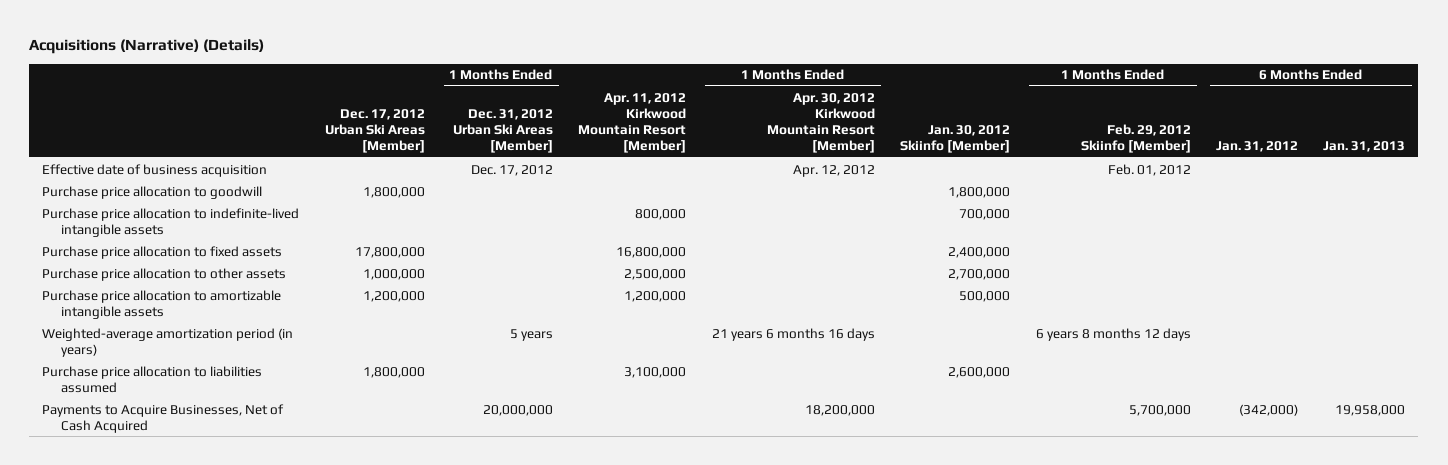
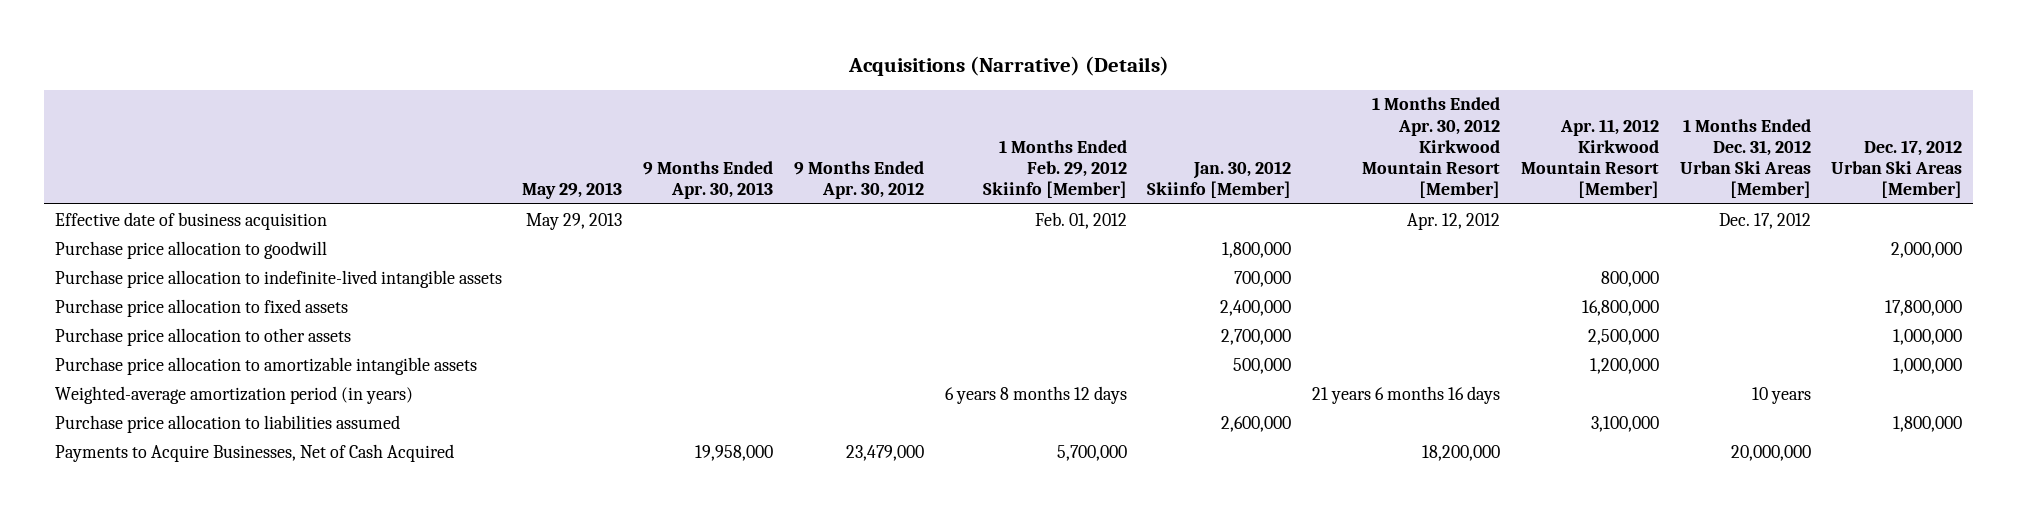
- | Dec. 17, 2012 Urban Ski Areas [Member] | 1 Months Ended Dec. 31, 2012 Urban Ski Areas [Member] | Apr. 11, 2012 Kirkwood Mountain Resort [Member] | 1 Months Ended Apr. 30, 2012 Kirkwood Mountain Resort [Member] | Jan. 30, 2012 Skiinfo [Member] | 1 Months Ended Feb. 29, 2012 Skiinfo [Member] | 6 Months Ended Jan. 31, 2012 | 6 Months Ended Jan. 31, 2013
+ | May 29, 2013 | 9 Months Ended Apr. 30, 2013 | 9 Months Ended Apr. 30, 2012 | 1 Months Ended Feb. 29, 2012 Skiinfo [Member] | Jan. 30, 2012 Skiinfo [Member] | 1 Months Ended Apr. 30, 2012 Kirkwood Mountain Resort [Member] | Apr. 11, 2012 Kirkwood Mountain Resort [Member] | 1 Months Ended Dec. 31, 2012 Urban Ski Areas [Member] | Dec. 17, 2012 Urban Ski Areas [Member]
- Purchase price allocation to goodwill | 1,800,000 | | | | 1,800,000 | | |
+ Purchase price allocation to goodwill | | | | | 1,800,000 | | | | 2,000,000
- Purchase price allocation to amortizable intangible assets | 1,200,000 | | 1,200,000 | | 500,000 | | |
- Weighted-average amortization period (in years) | | 5 years | | 21 years 6 months 16 days | | 6 years 8 months 12 days | |
+ Purchase price allocation to amortizable intangible assets | | | | | 500,000 | | 1,200,000 | | 1,000,000
+ Weighted-average amortization period (in years) | | | | 6 years 8 months 12 days | | 21 years 6 months 16 days | | 10 years |

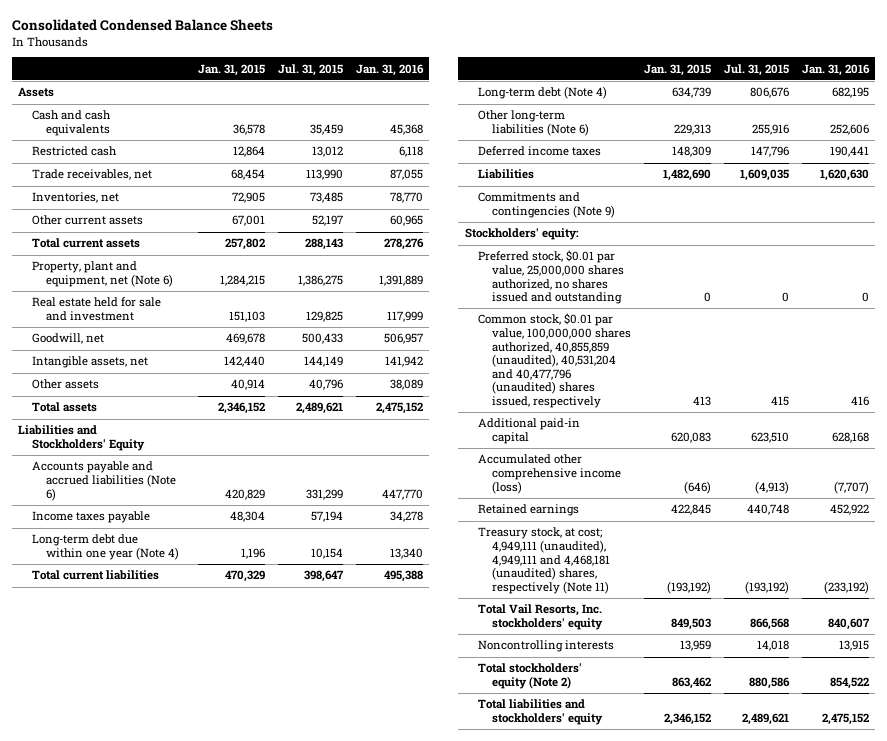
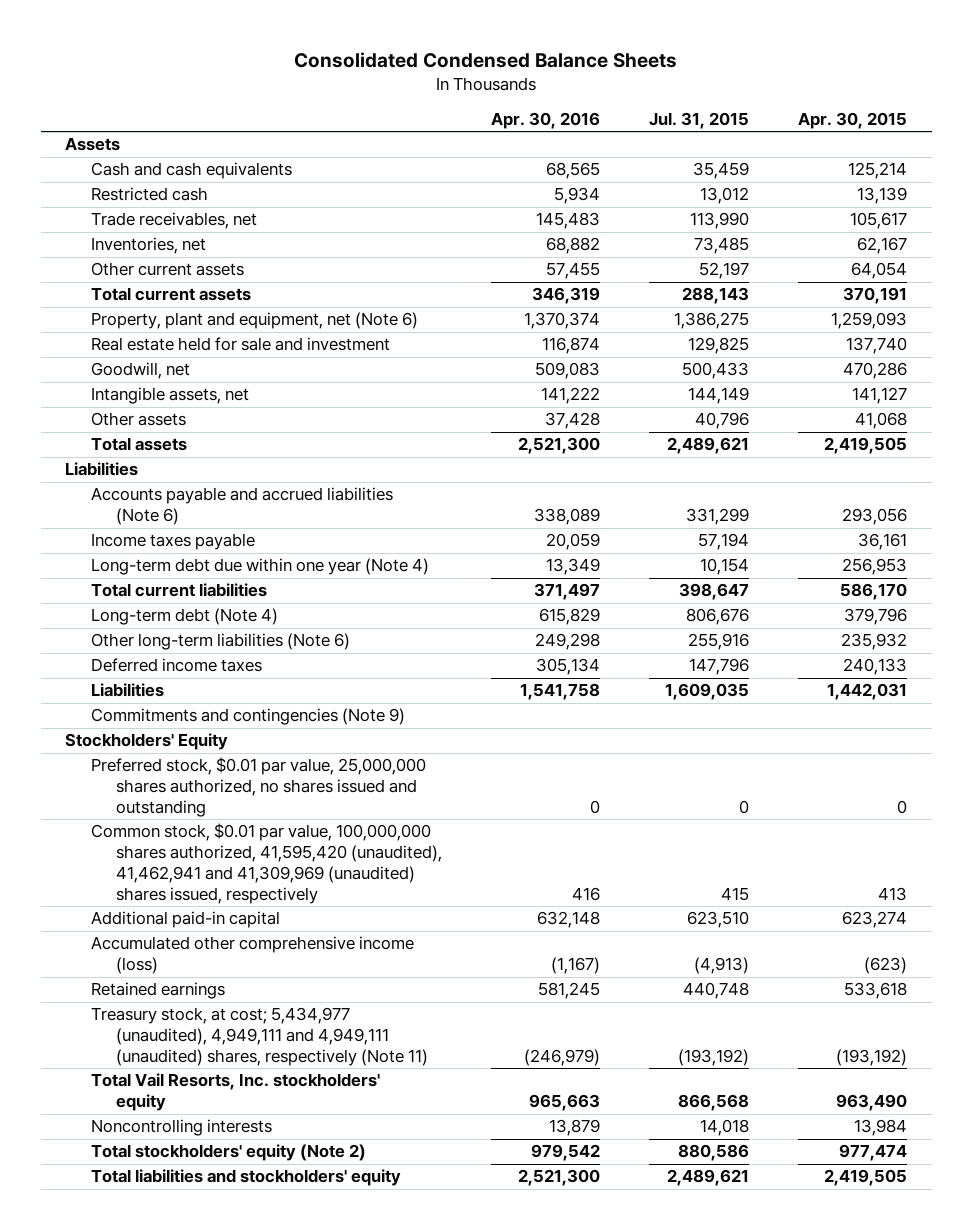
- | Jan. 31, 2015 | Jul. 31, 2015 | Jan. 31, 2016
+ | Apr. 30, 2016 | Jul. 31, 2015 | Apr. 30, 2015
- Liabilities and Stockholders' Equity
+ Liabilities
- Stockholders' equity:
+ Stockholders' Equity
- Common stock, $0.01 par value, 100,000,000 shares authorized, 40,855,859 (unaudited), 40,531,204 and 40,477,796 (unaudited) shares issued, respectively | 413 | 415 | 416
+ Common stock, $0.01 par value, 100,000,000 shares authorized, 41,595,420 (unaudited), 41,462,941 and 41,309,969 (unaudited) shares issued, respectively | 416 | 415 | 413
- Treasury stock, at cost; 4,949,111 (unaudited), 4,949,111 and 4,468,181 (unaudited) shares, respectively (Note 11) | (193,192) | (193,192) | (233,192)
+ Treasury stock, at cost; 5,434,977 (unaudited), 4,949,111 and 4,949,111 (unaudited) shares, respectively (Note 11) | (246,979) | (193,192) | (193,192)

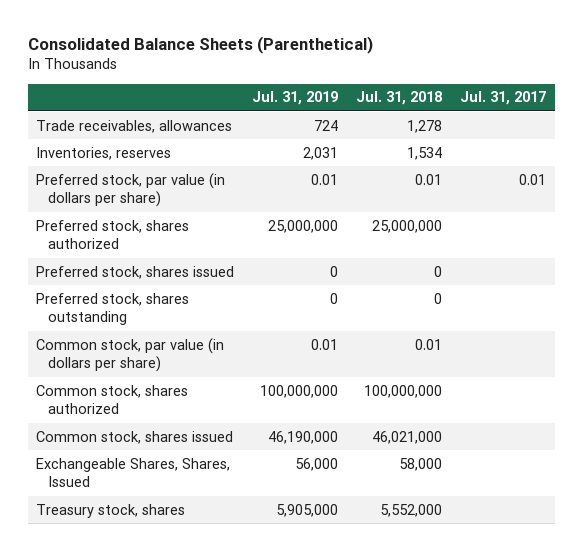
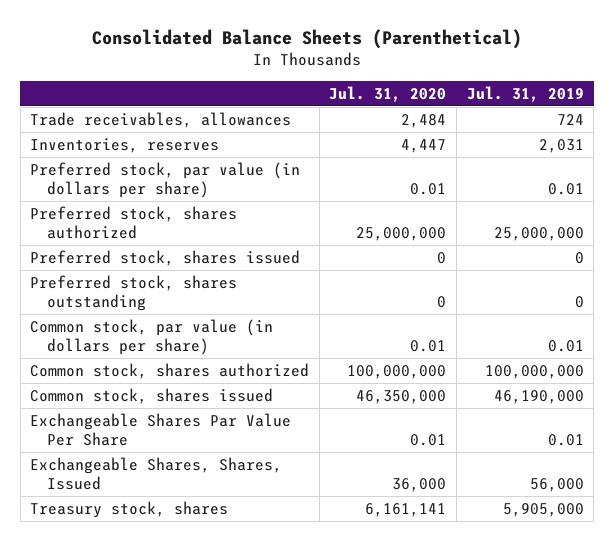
- | Jul. 31, 2019 | Jul. 31, 2018 | Jul. 31, 2017
+ | Jul. 31, 2020 | Jul. 31, 2019
+ Exchangeable Shares Par Value Per Share | 0.01 | 0.01

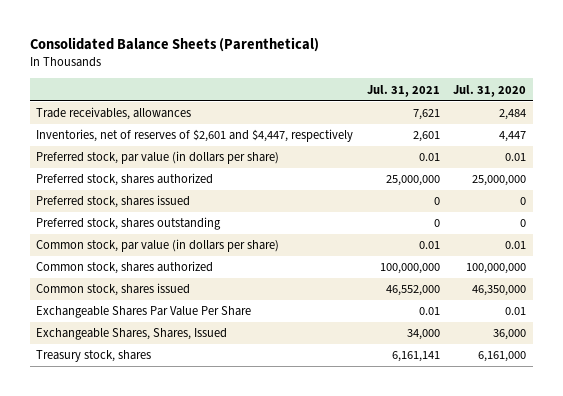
- | Jul. 31, 2020 | Jul. 31, 2019
+ | Jul. 31, 2021 | Jul. 31, 2020
- Inventories, reserves | 4,447 | 2,031
+ Inventories, net of reserves of $2,601 and $4,447, respectively | 2,601 | 4,447
- Treasury stock, shares | 6,161,141 | 5,905,000
+ Treasury stock, shares | 6,161,141 | 6,161,000

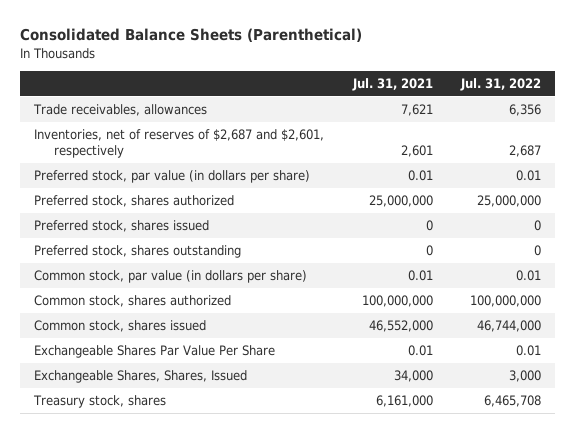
- | Jul. 31, 2021 | Jul. 31, 2020
+ | Jul. 31, 2021 | Jul. 31, 2022
- Inventories, net of reserves of $2,601 and $4,447, respectively | 2,601 | 4,447
+ Inventories, net of reserves of $2,687 and $2,601, respectively | 2,601 | 2,687
- Treasury stock, shares | 6,161,141 | 6,161,000
+ Treasury stock, shares | 6,161,000 | 6,465,708

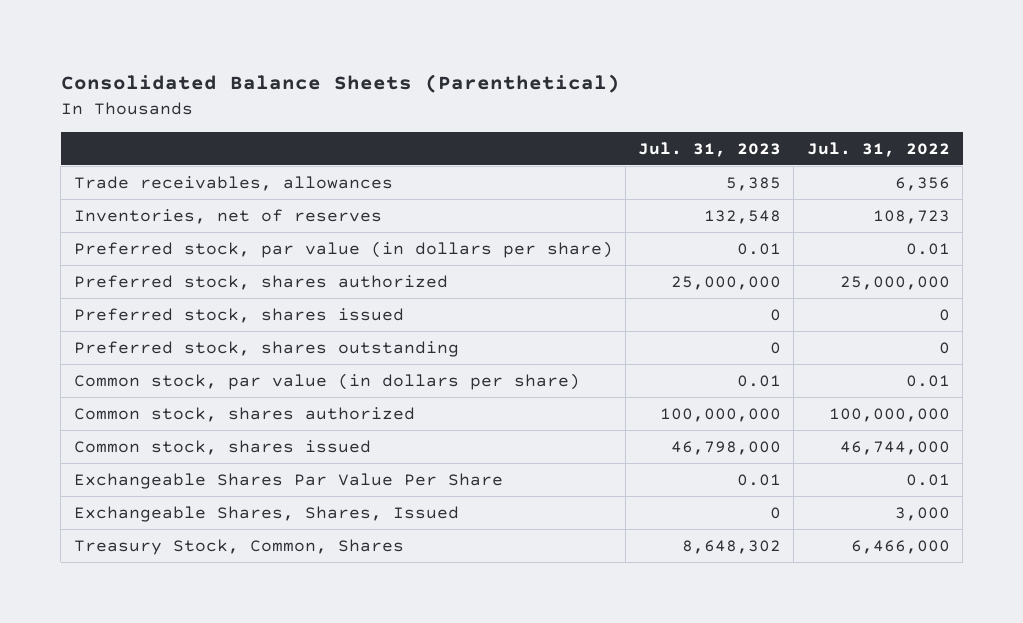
- | Jul. 31, 2021 | Jul. 31, 2022
+ | Jul. 31, 2023 | Jul. 31, 2022
- Inventories, net of reserves of $2,687 and $2,601, respectively | 2,601 | 2,687
+ Inventories, net of reserves | 132,548 | 108,723
- Treasury stock, shares | 6,161,000 | 6,465,708
+ Treasury Stock, Common, Shares | 8,648,302 | 6,466,000

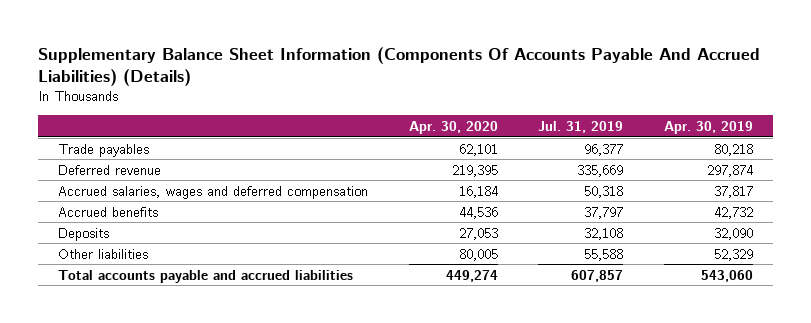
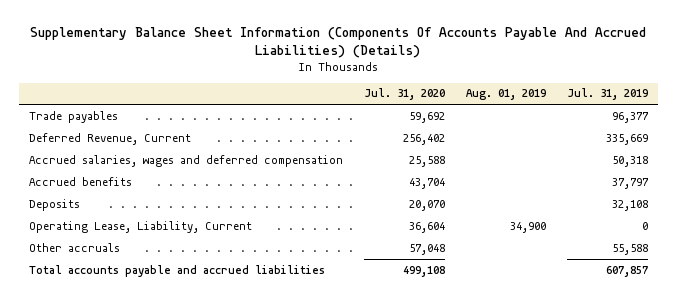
- | Apr. 30, 2020 | Jul. 31, 2019 | Apr. 30, 2019
+ | Jul. 31, 2020 | Aug. 01, 2019 | Jul. 31, 2019
- Deferred revenue | 219,395 | 335,669 | 297,874
+ Deferred Revenue, Current | 256,402 | | 335,669
- Other liabilities | 80,005 | 55,588 | 52,329
+ Operating Lease, Liability, Current | 36,604 | 34,900 | 0
+ Other accruals | 57,048 | | 55,588

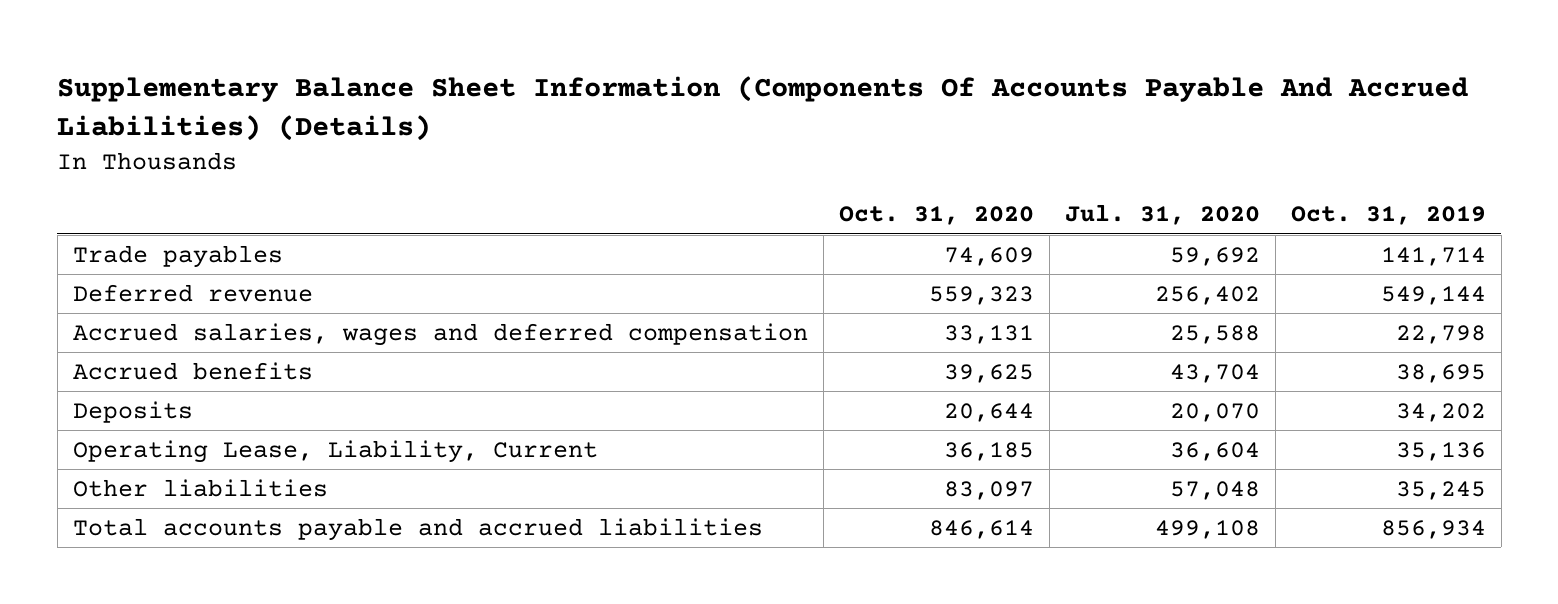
- | Jul. 31, 2020 | Aug. 01, 2019 | Jul. 31, 2019
+ | Oct. 31, 2020 | Jul. 31, 2020 | Oct. 31, 2019
- Deferred Revenue, Current | 256,402 | | 335,669
+ Deferred revenue | 559,323 | 256,402 | 549,144
- Other accruals | 57,048 | | 55,588
+ Other liabilities | 83,097 | 57,048 | 35,245

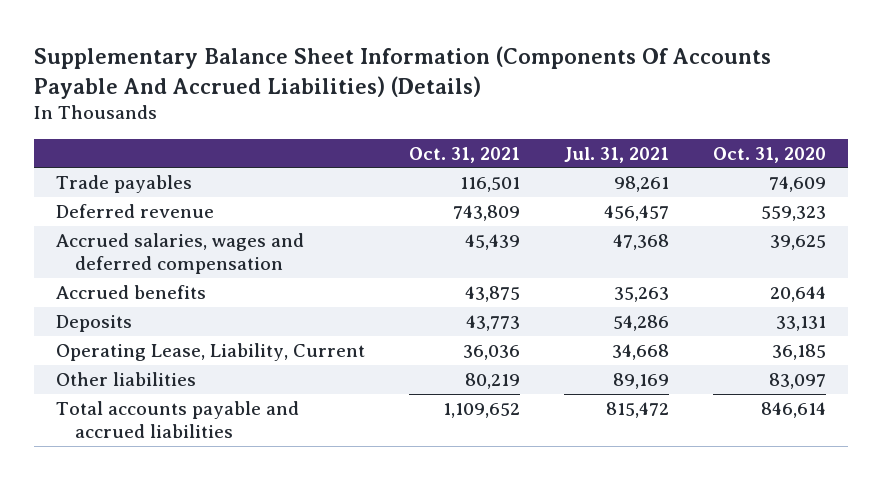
- | Oct. 31, 2020 | Jul. 31, 2020 | Oct. 31, 2019
+ | Oct. 31, 2021 | Jul. 31, 2021 | Oct. 31, 2020
- Accrued salaries, wages and deferred compensation | 33,131 | 25,588 | 22,798
- Accrued benefits | 39,625 | 43,704 | 38,695
- Deposits | 20,644 | 20,070 | 34,202
+ Accrued salaries, wages and deferred compensation | 45,439 | 47,368 | 39,625
+ Accrued benefits | 43,875 | 35,263 | 20,644
+ Deposits | 43,773 | 54,286 | 33,131

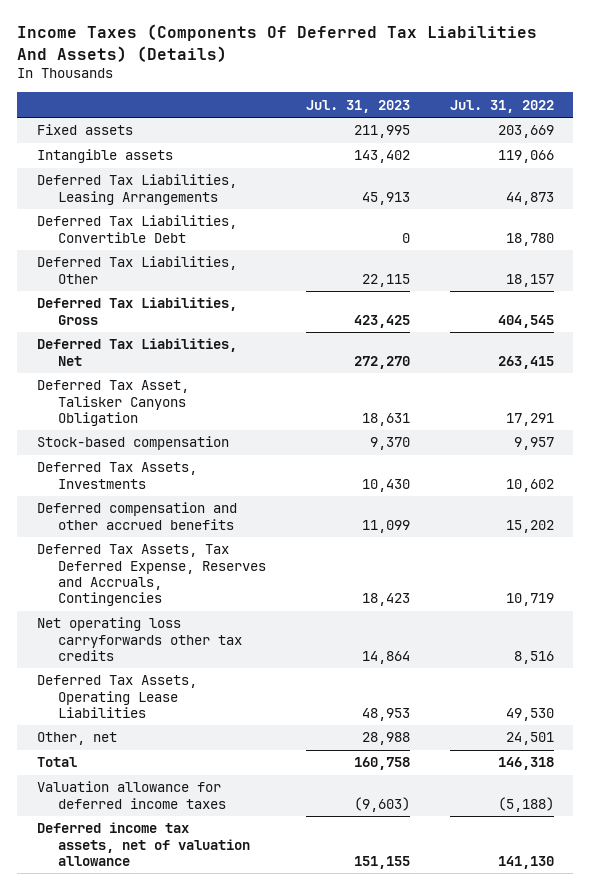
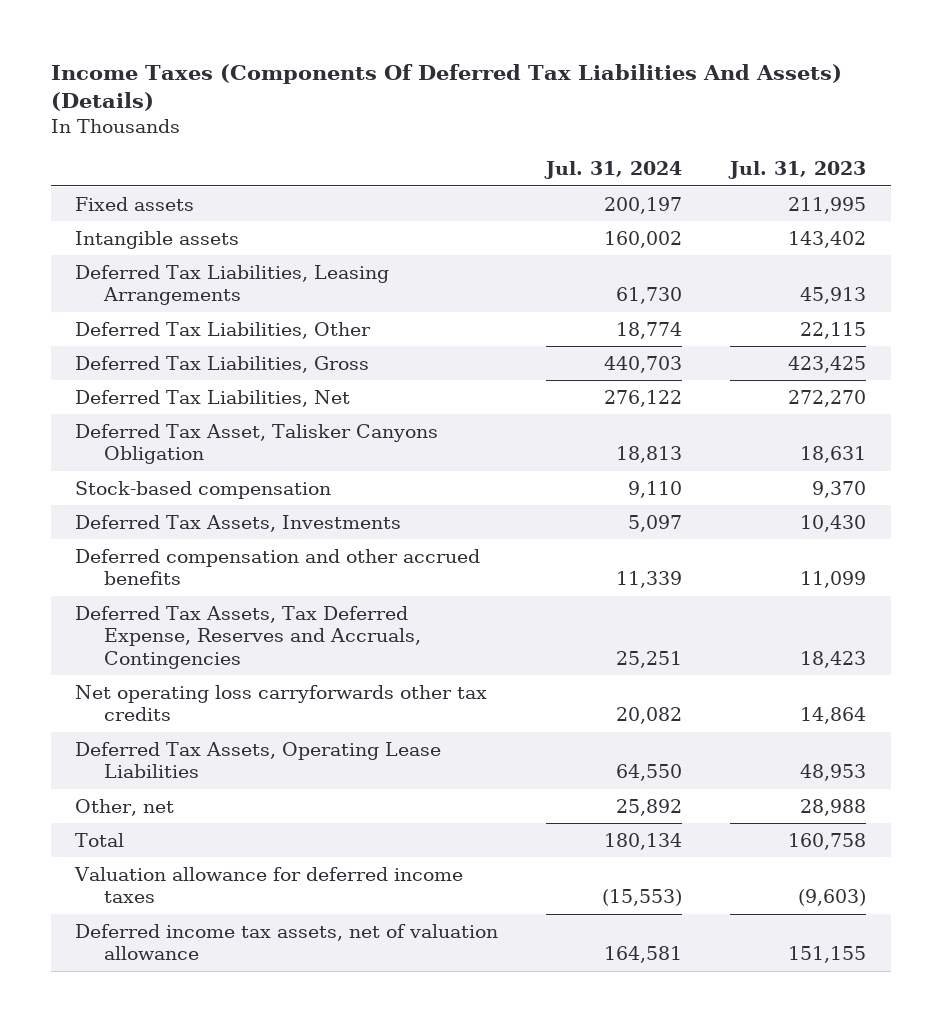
- | Jul. 31, 2023 | Jul. 31, 2022
+ | Jul. 31, 2024 | Jul. 31, 2023
- Deferred Tax Liabilities, Convertible Debt | 0 | 18,780

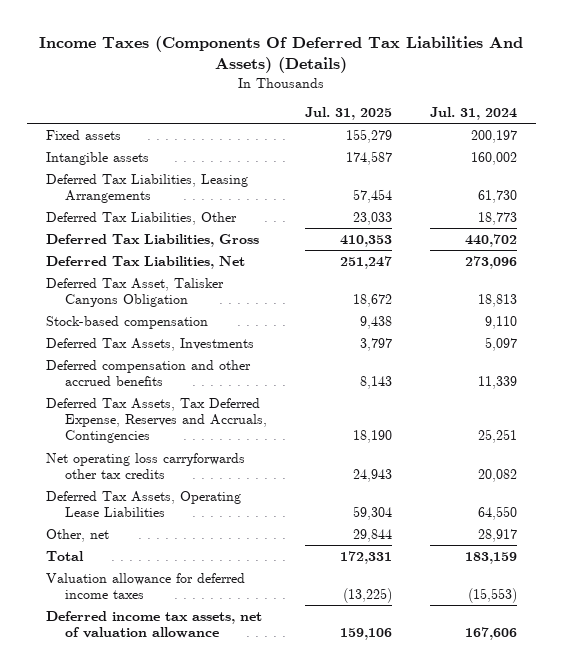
- | Jul. 31, 2024 | Jul. 31, 2023
+ | Jul. 31, 2025 | Jul. 31, 2024
- Deferred Tax Liabilities, Other | 18,774 | 22,115
- Deferred Tax Liabilities, Gross | 440,703 | 423,425
- Deferred Tax Liabilities, Net | 276,122 | 272,270
+ Deferred Tax Liabilities, Other | 23,033 | 18,773
+ Deferred Tax Liabilities, Gross | 410,353 | 440,702
+ Deferred Tax Liabilities, Net | 251,247 | 273,096
- Other, net | 25,892 | 28,988
- Total | 180,134 | 160,758
+ Other, net | 29,844 | 28,917
+ Total | 172,331 | 183,159
- Deferred income tax assets, net of valuation allowance | 164,581 | 151,155
+ Deferred income tax assets, net of valuation allowance | 159,106 | 167,606

